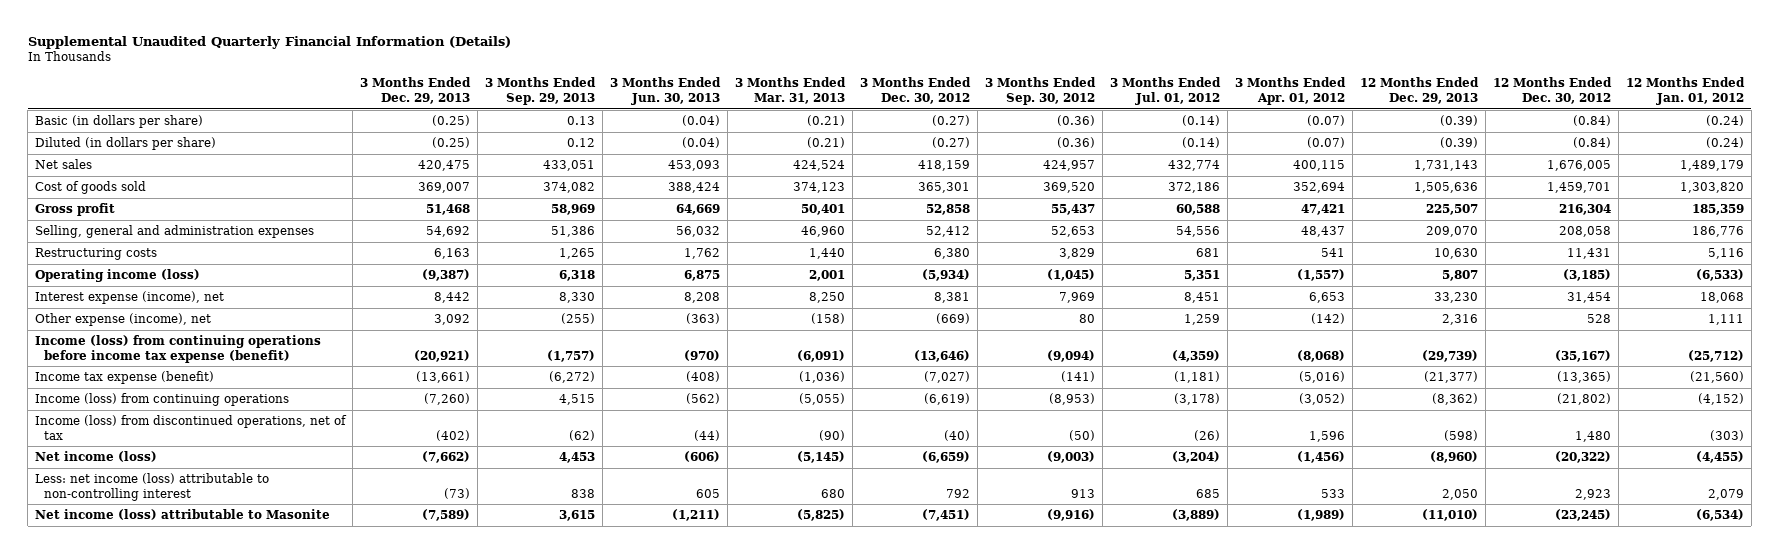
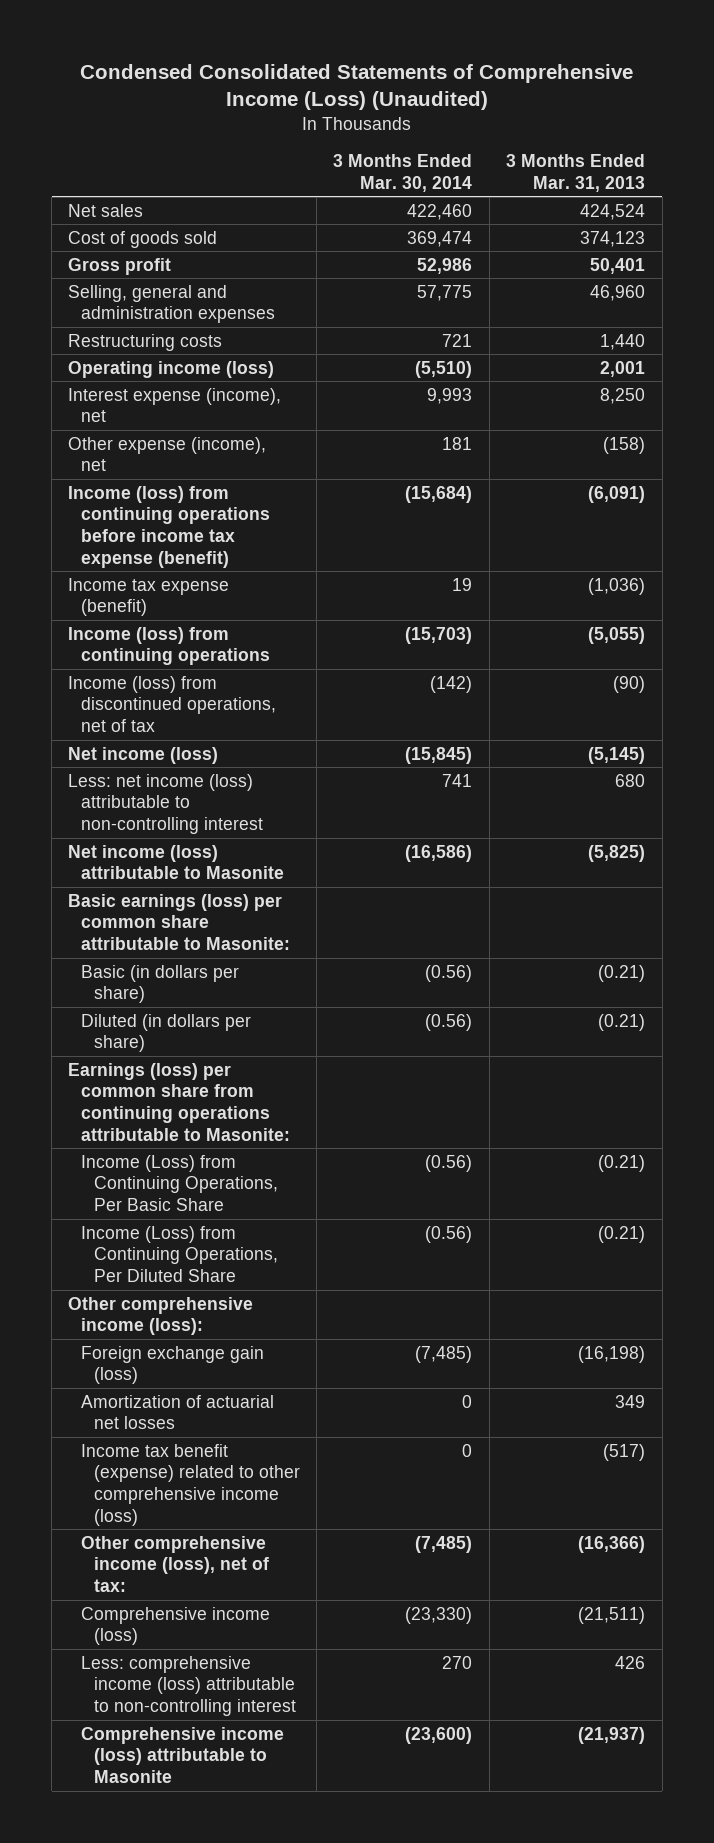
- Supplemental Unaudited Quarterly Financial Information (Details)
+ Condensed Consolidated Statements of Comprehensive Income (Loss) (Unaudited)
- | 3 Months Ended Dec. 29, 2013 | 3 Months Ended Sep. 29, 2013 | 3 Months Ended Jun. 30, 2013 | 3 Months Ended Mar. 31, 2013 | 3 Months Ended Dec. 30, 2012 | 3 Months Ended Sep. 30, 2012 | 3 Months Ended Jul. 01, 2012 | 3 Months Ended Apr. 01, 2012 | 12 Months Ended Dec. 29, 2013 | 12 Months Ended Dec. 30, 2012 | 12 Months Ended Jan. 01, 2012
+ | 3 Months Ended Mar. 30, 2014 | 3 Months Ended Mar. 31, 2013
+ Basic earnings (loss) per common share attributable to Masonite:
moved down: Basic (in dollars per share) | (0.56) | (0.21)
moved down: Diluted (in dollars per share) | (0.56) | (0.21)
+ Earnings (loss) per common share from continuing operations attributable to Masonite:
+ Income (Loss) from Continuing Operations, Per Basic Share | (0.56) | (0.21)
+ Income (Loss) from Continuing Operations, Per Diluted Share | (0.56) | (0.21)
+ Other comprehensive income (loss):
+ Foreign exchange gain (loss) | (7,485) | (16,198)
+ Amortization of actuarial net losses | 0 | 349
+ Income tax benefit (expense) related to other comprehensive income (loss) | 0 | (517)
+ Other comprehensive income (loss), net of tax: | (7,485) | (16,366)
+ Comprehensive income (loss) | (23,330) | (21,511)
+ Less: comprehensive income (loss) attributable to non-controlling interest | 270 | 426
+ Comprehensive income (loss) attributable to Masonite | (23,600) | (21,937)

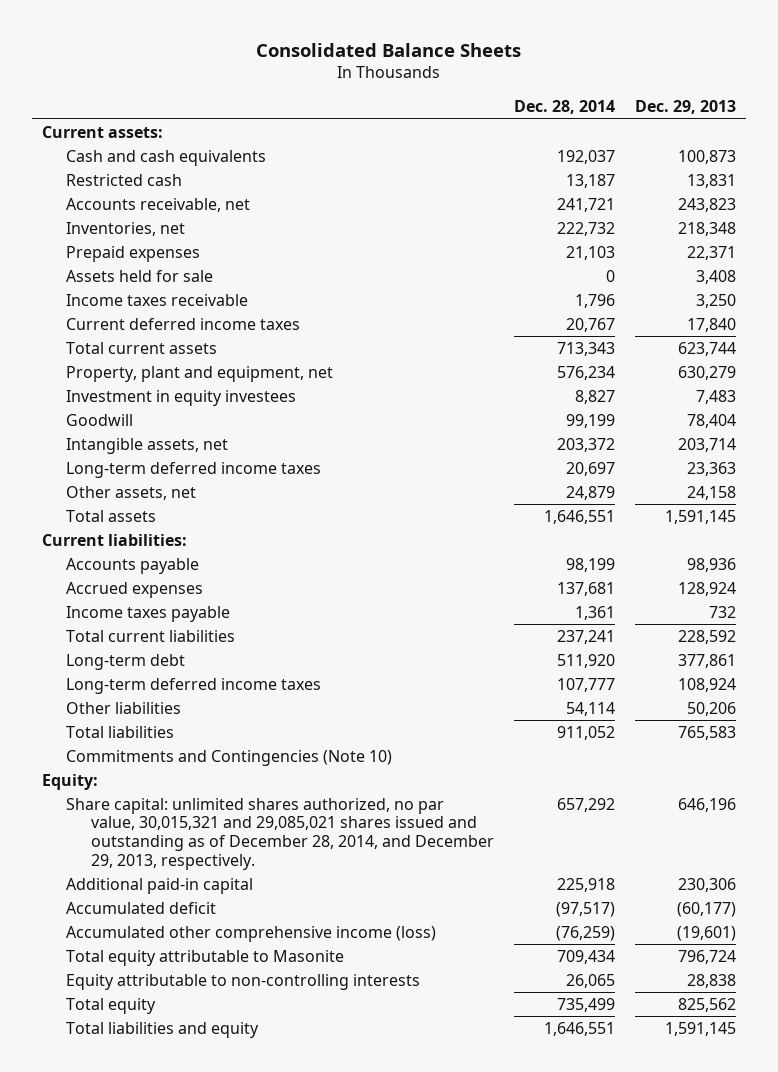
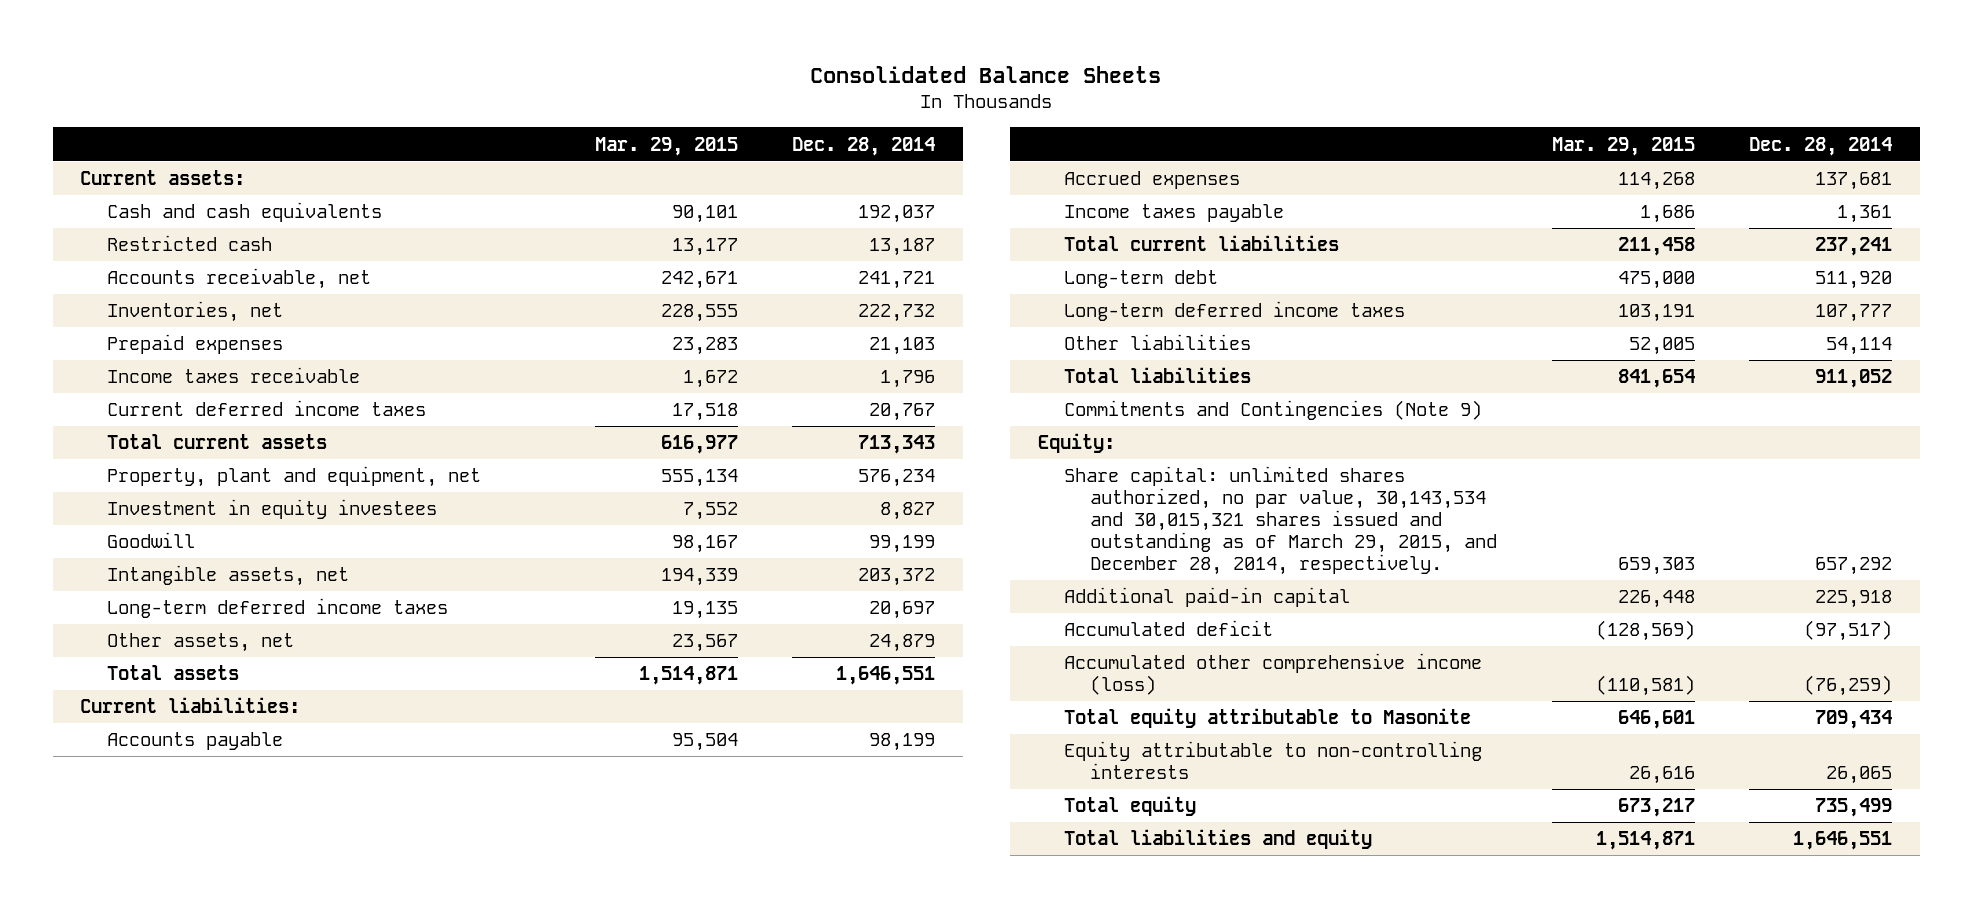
- | Dec. 28, 2014 | Dec. 29, 2013
+ | Mar. 29, 2015 | Dec. 28, 2014
- Assets held for sale | 0 | 3,408
- Commitments and Contingencies (Note 10)
+ Commitments and Contingencies (Note 9)
- Share capital: unlimited shares authorized, no par value, 30,015,321 and 29,085,021 shares issued and outstanding as of December 28, 2014, and December 29, 2013, respectively. | 657,292 | 646,196
+ Share capital: unlimited shares authorized, no par value, 30,143,534 and 30,015,321 shares issued and outstanding as of March 29, 2015, and December 28, 2014, respectively. | 659,303 | 657,292

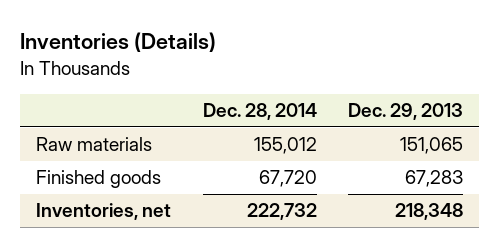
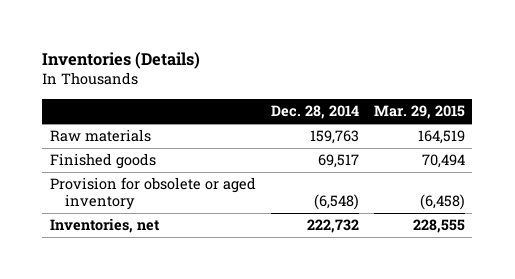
- | Dec. 28, 2014 | Dec. 29, 2013
+ | Dec. 28, 2014 | Mar. 29, 2015
- Raw materials | 155,012 | 151,065
- Finished goods | 67,720 | 67,283
+ Raw materials | 159,763 | 164,519
+ Finished goods | 69,517 | 70,494
+ Provision for obsolete or aged inventory | (6,548) | (6,458)

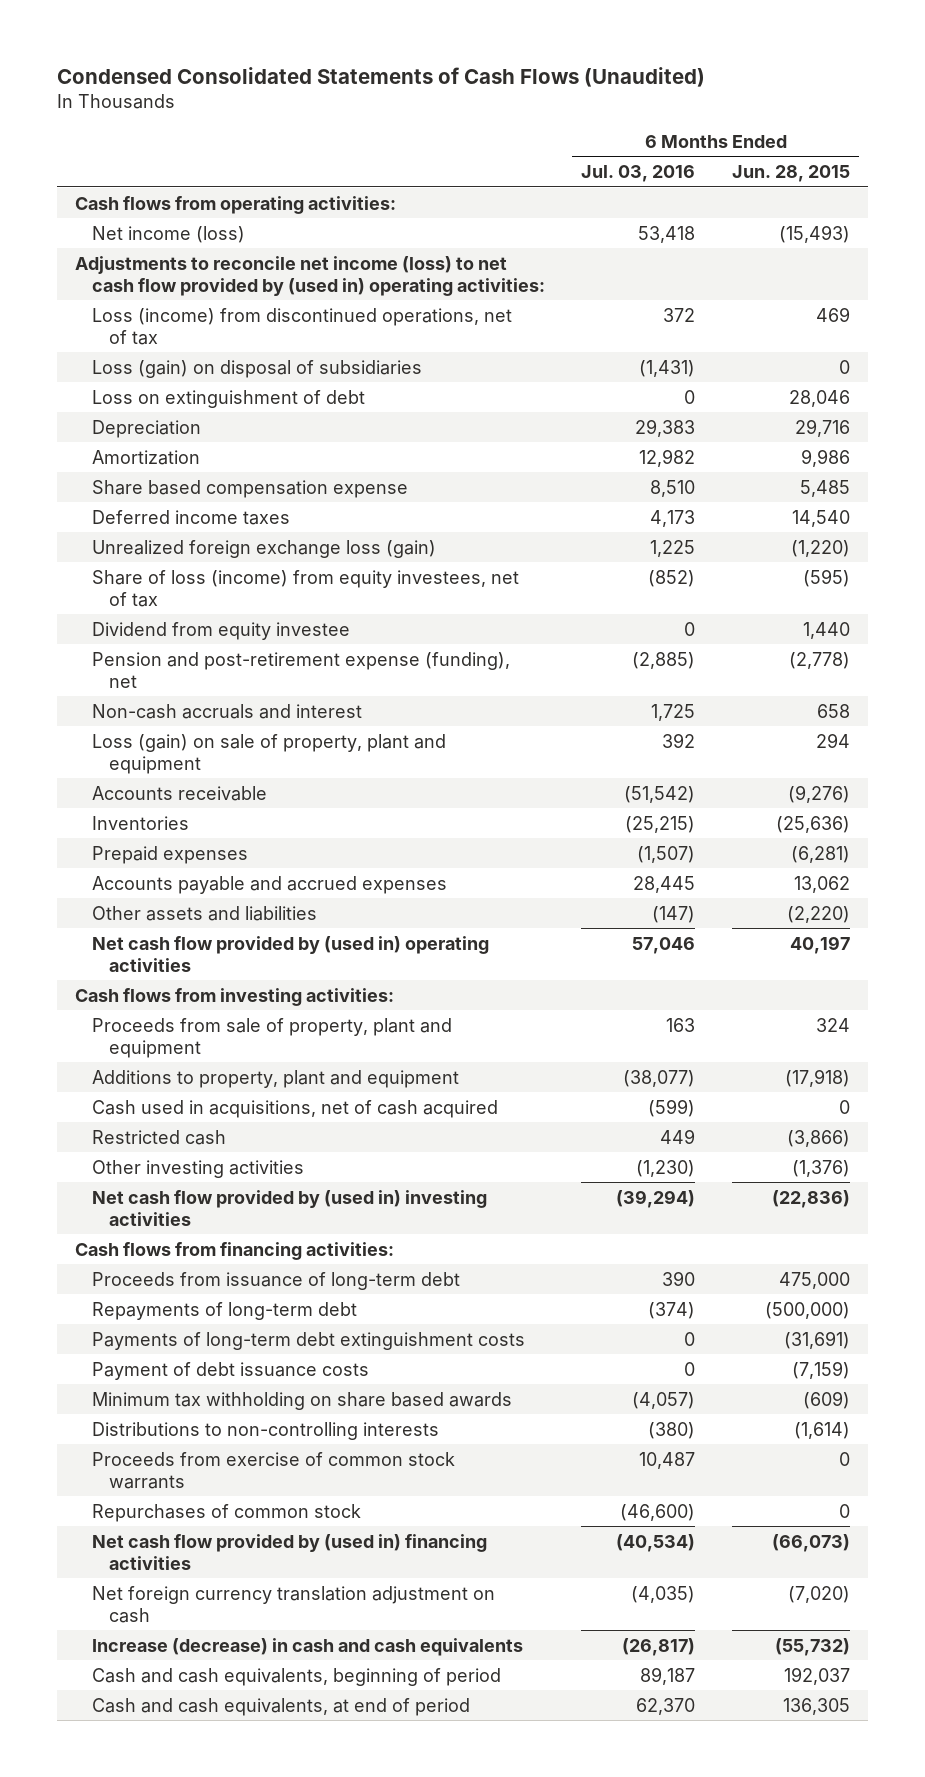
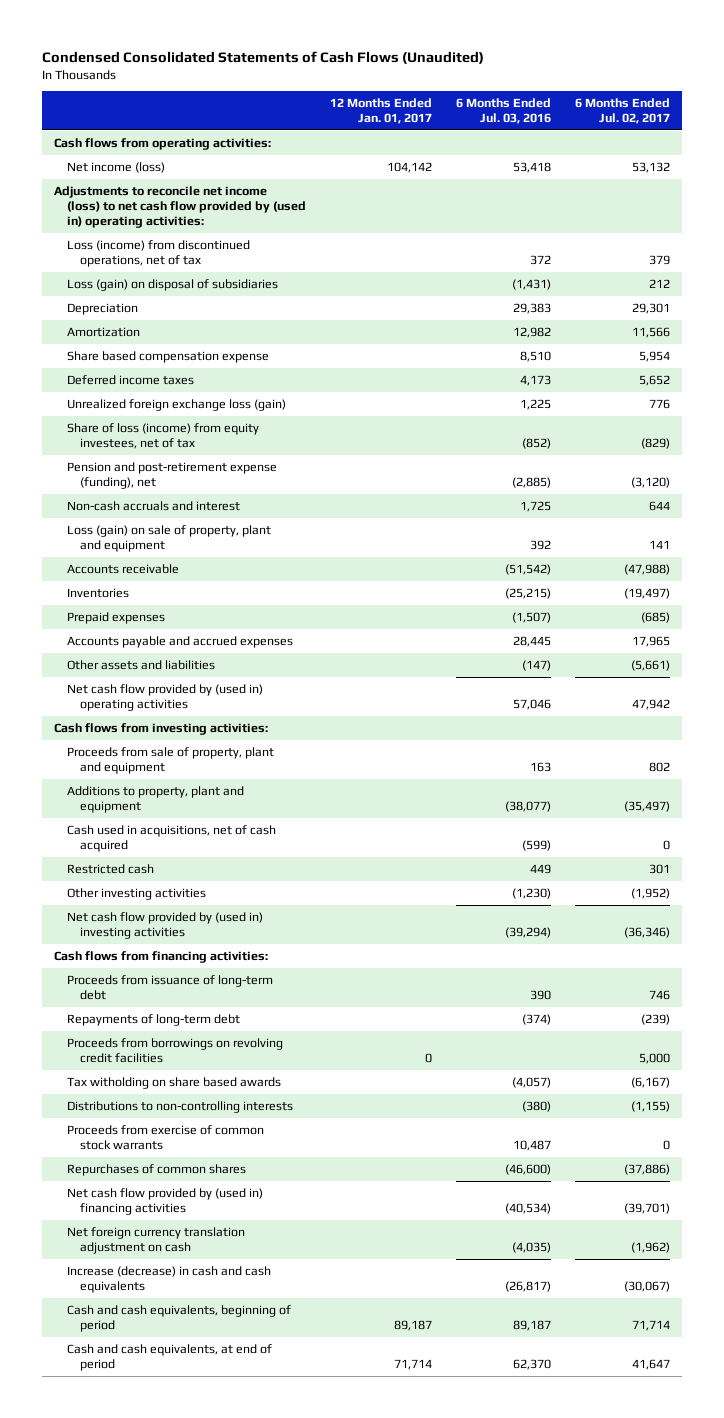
- | 6 Months Ended Jul. 03, 2016 | 6 Months Ended Jun. 28, 2015
+ | 12 Months Ended Jan. 01, 2017 | 6 Months Ended Jul. 03, 2016 | 6 Months Ended Jul. 02, 2017
- Loss on extinguishment of debt | 0 | 28,046
- Dividend from equity investee | 0 | 1,440
- Payments of long-term debt extinguishment costs | 0 | (31,691)
- Payment of debt issuance costs | 0 | (7,159)
- Minimum tax withholding on share based awards | (4,057) | (609)
+ Proceeds from borrowings on revolving credit facilities | 0 | | 5,000
+ Tax witholding on share based awards | | (4,057) | (6,167)
- Repurchases of common stock | (46,600) | 0
+ Repurchases of common shares | | (46,600) | (37,886)

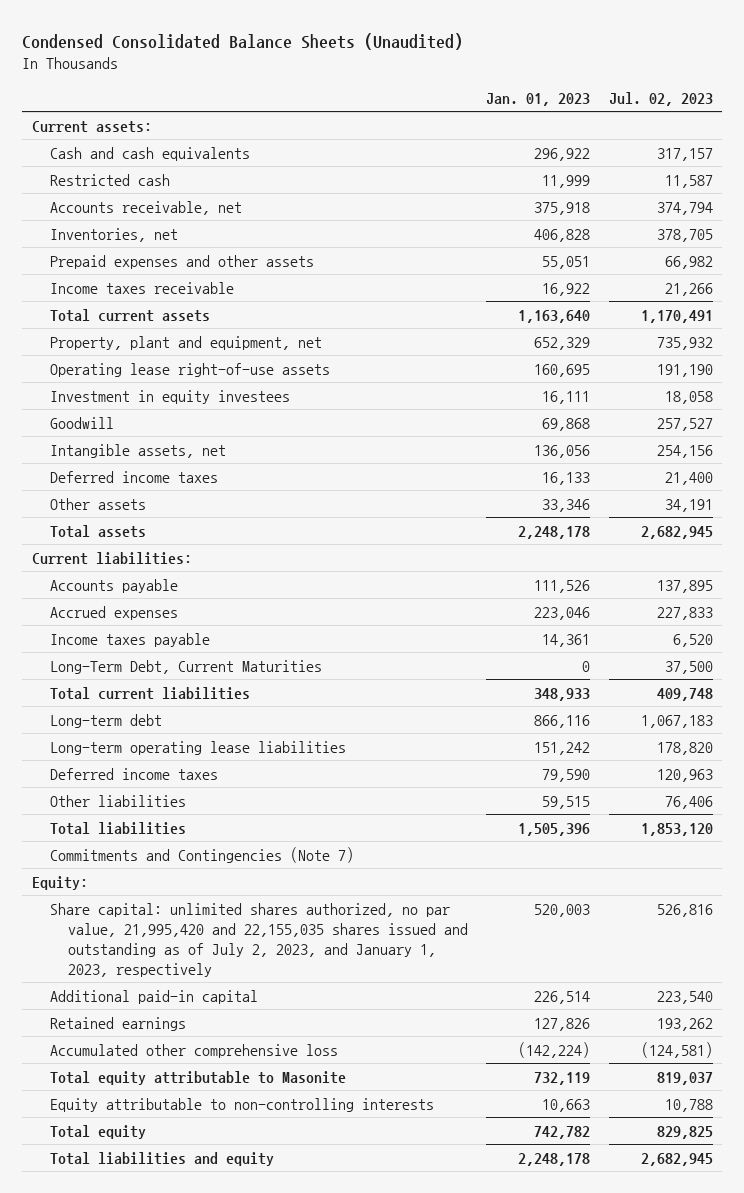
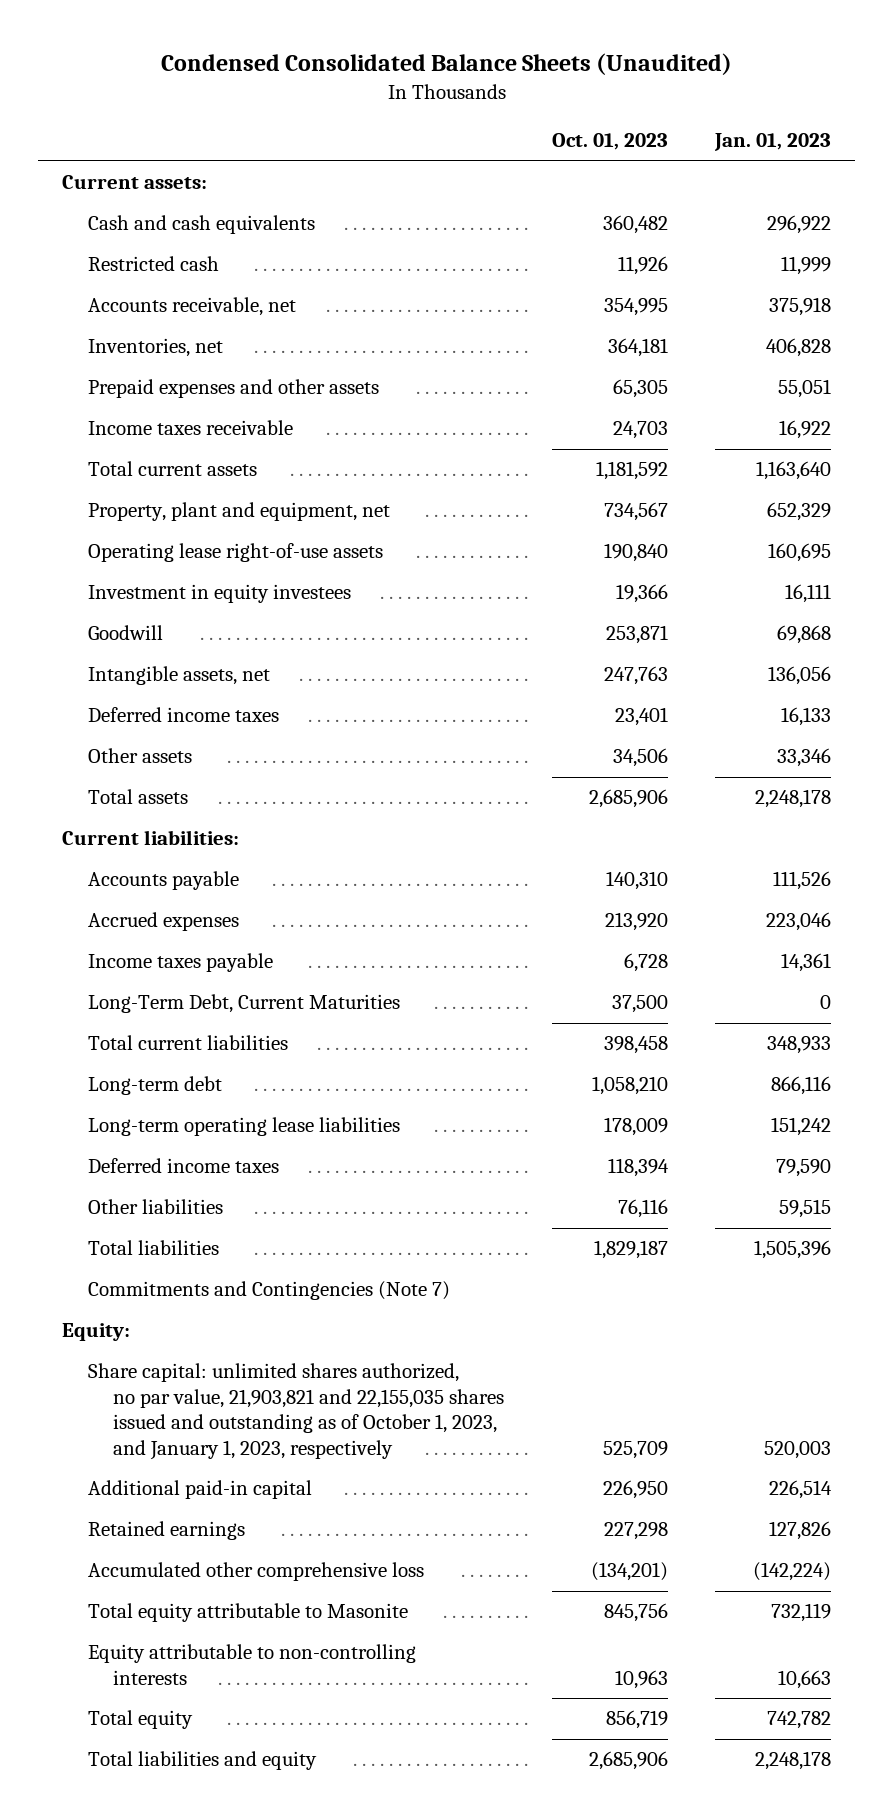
- | Jan. 01, 2023 | Jul. 02, 2023
+ | Oct. 01, 2023 | Jan. 01, 2023
- Share capital: unlimited shares authorized, no par value, 21,995,420 and 22,155,035 shares issued and outstanding as of July 2, 2023, and January 1, 2023, respectively | 520,003 | 526,816
+ Share capital: unlimited shares authorized, no par value, 21,903,821 and 22,155,035 shares issued and outstanding as of October 1, 2023, and January 1, 2023, respectively | 525,709 | 520,003

